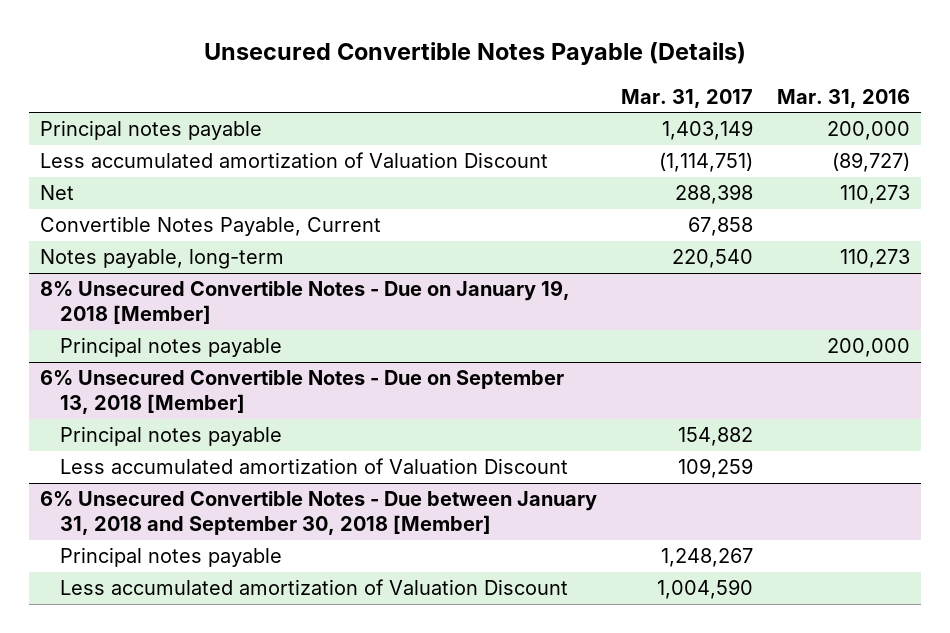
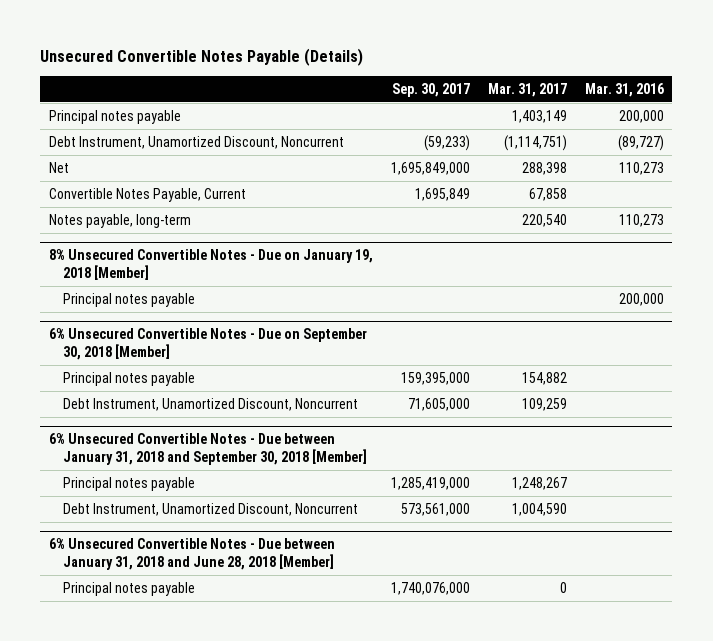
- | Mar. 31, 2017 | Mar. 31, 2016
+ | Sep. 30, 2017 | Mar. 31, 2017 | Mar. 31, 2016
- Less accumulated amortization of Valuation Discount | (1,114,751) | (89,727)
+ Debt Instrument, Unamortized Discount, Noncurrent | (59,233) | (1,114,751) | (89,727)
- 6% Unsecured Convertible Notes - Due on September 13, 2018 [Member]
+ 6% Unsecured Convertible Notes - Due on September 30, 2018 [Member]
- Less accumulated amortization of Valuation Discount | 109,259 |
+ Debt Instrument, Unamortized Discount, Noncurrent | 71,605,000 | 109,259 |
@ 6% Unsecured Convertible Notes - Due between January 31, 2018 and September 30, 2018 [Member]
- Less accumulated amortization of Valuation Discount | 1,004,590 |
+ Debt Instrument, Unamortized Discount, Noncurrent | 573,561,000 | 1,004,590 |
+ 6% Unsecured Convertible Notes - Due between January 31, 2018 and June 28, 2018 [Member]
+ Principal notes payable | 1,740,076,000 | 0 |

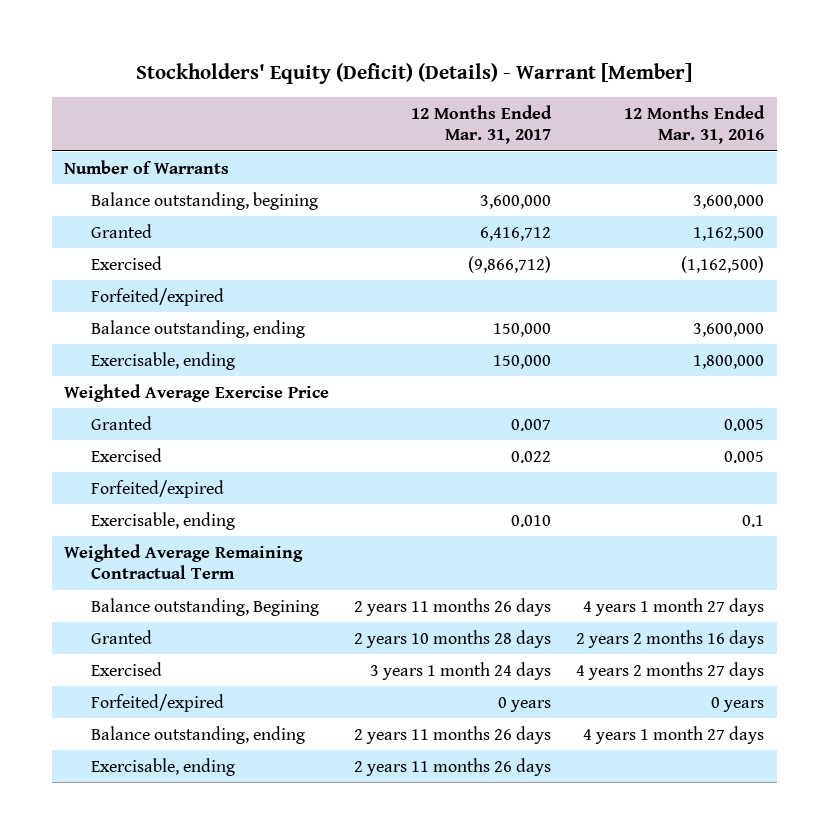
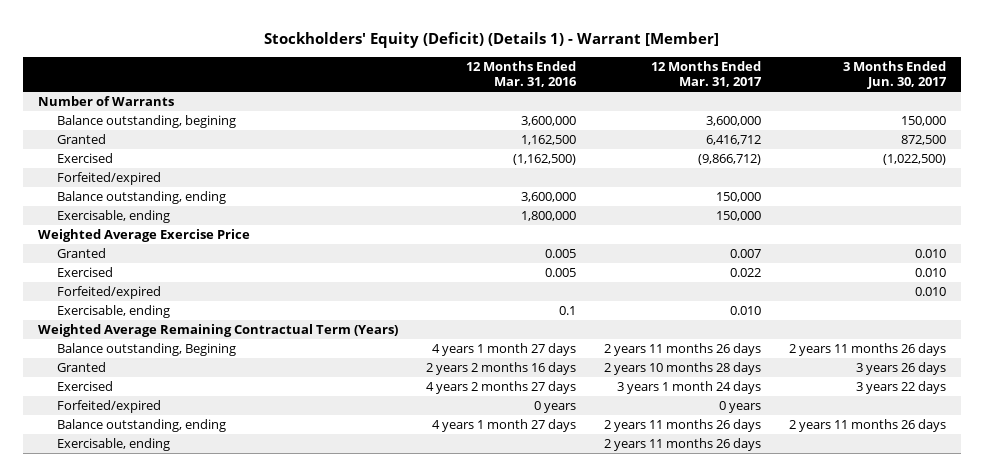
- Stockholders' Equity (Deficit) (Details) - Warrant [Member]
+ Stockholders' Equity (Deficit) (Details 1) - Warrant [Member]
- | 12 Months Ended Mar. 31, 2017 | 12 Months Ended Mar. 31, 2016
+ | 12 Months Ended Mar. 31, 2016 | 12 Months Ended Mar. 31, 2017 | 3 Months Ended Jun. 30, 2017
- Weighted Average Remaining Contractual Term
+ Weighted Average Remaining Contractual Term (Years)

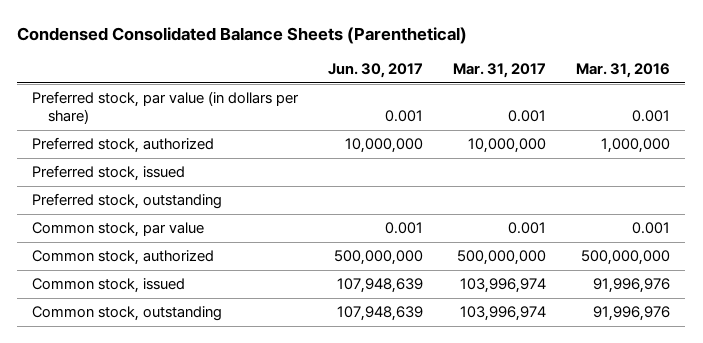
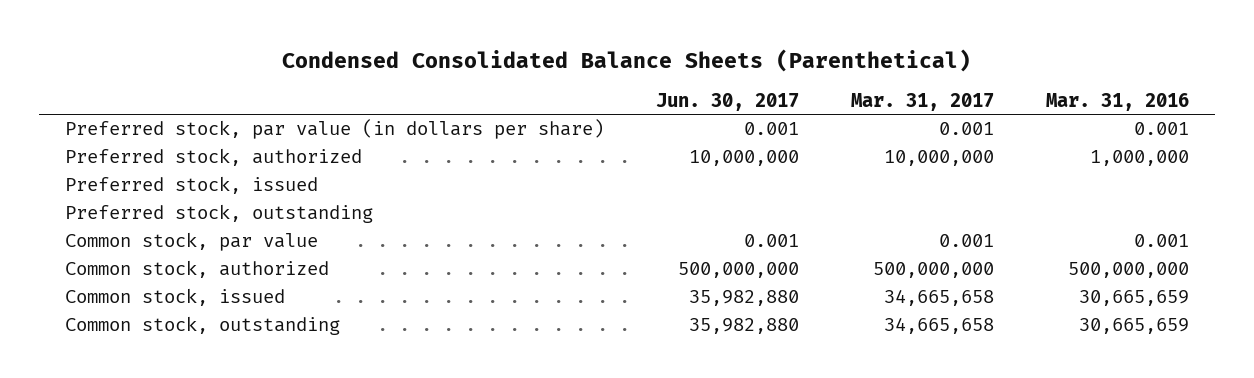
- Common stock, issued | 107,948,639 | 103,996,974 | 91,996,976
- Common stock, outstanding | 107,948,639 | 103,996,974 | 91,996,976
+ Common stock, issued | 35,982,880 | 34,665,658 | 30,665,659
+ Common stock, outstanding | 35,982,880 | 34,665,658 | 30,665,659

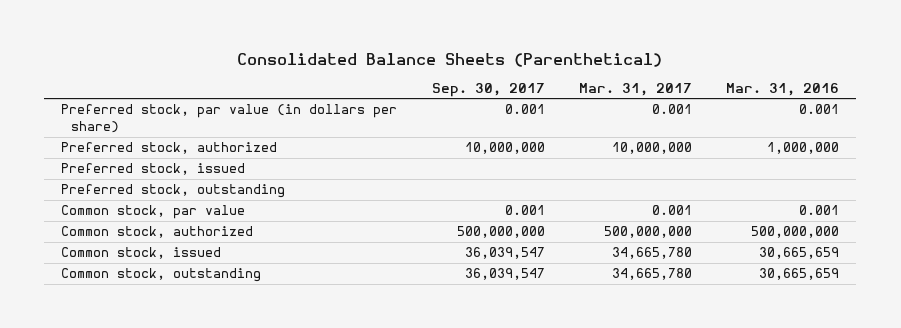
- Condensed Consolidated Balance Sheets (Parenthetical)
+ Consolidated Balance Sheets (Parenthetical)
- | Jun. 30, 2017 | Mar. 31, 2017 | Mar. 31, 2016
+ | Sep. 30, 2017 | Mar. 31, 2017 | Mar. 31, 2016
- Common stock, issued | 35,982,880 | 34,665,658 | 30,665,659
- Common stock, outstanding | 35,982,880 | 34,665,658 | 30,665,659
+ Common stock, issued | 36,039,547 | 34,665,780 | 30,665,659
+ Common stock, outstanding | 36,039,547 | 34,665,780 | 30,665,659

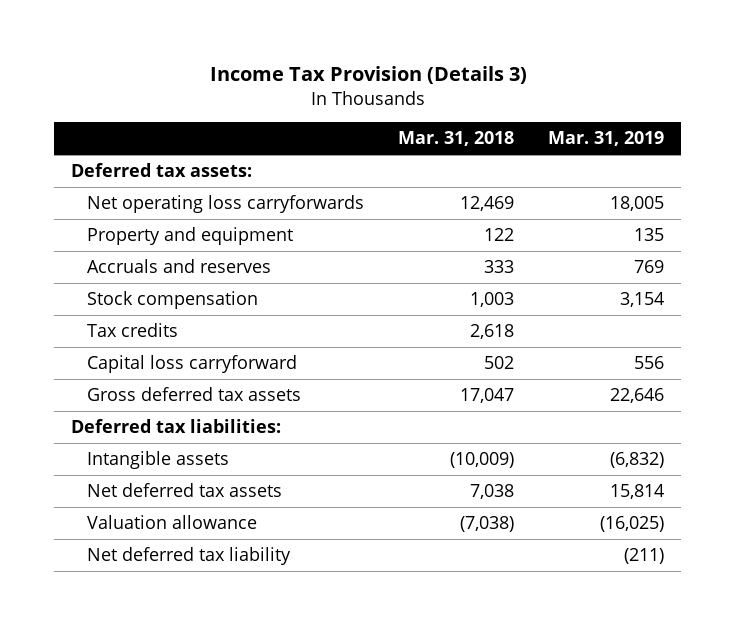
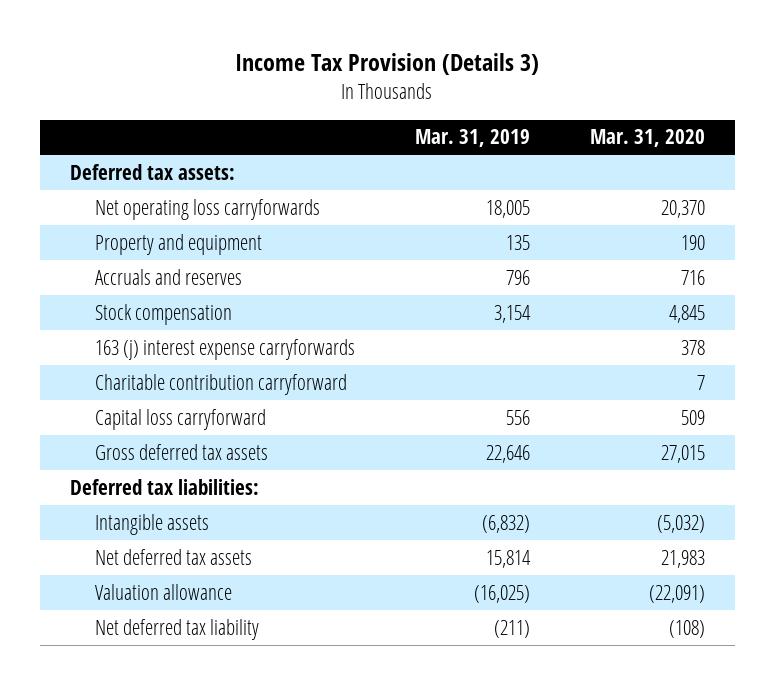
- | Mar. 31, 2018 | Mar. 31, 2019
+ | Mar. 31, 2019 | Mar. 31, 2020
- Accruals and reserves | 333 | 769
+ Accruals and reserves | 796 | 716
- Tax credits | 2,618 |
+ 163 (j) interest expense carryforwards | | 378
+ Charitable contribution carryforward | | 7

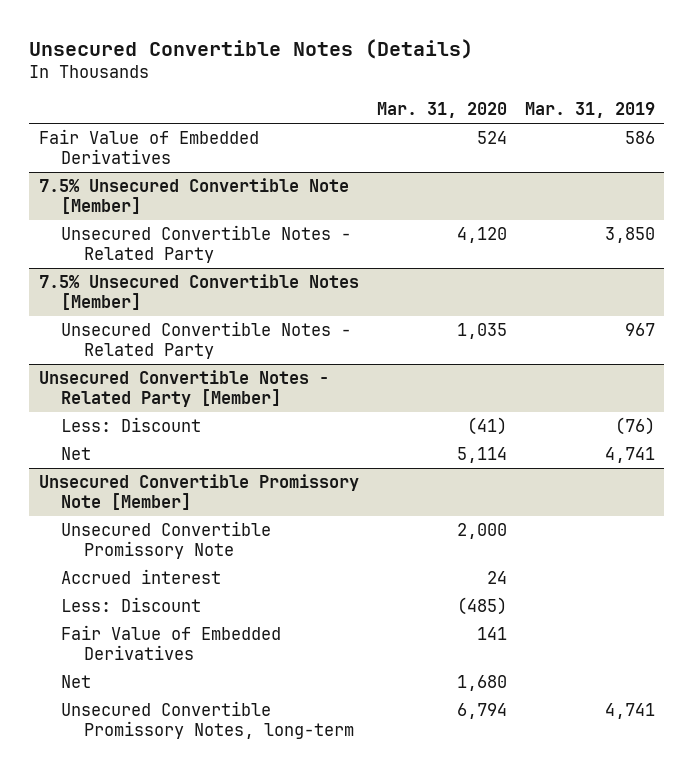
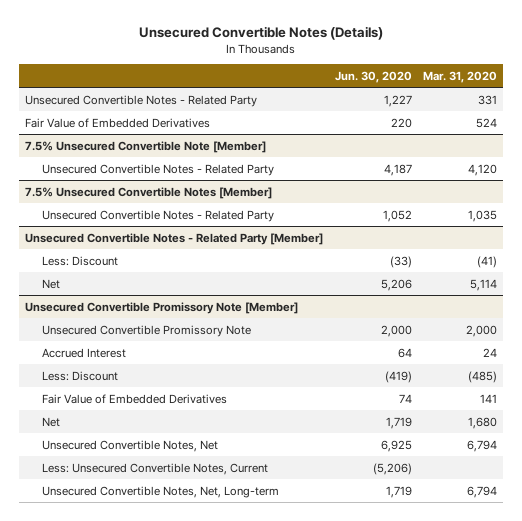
- | Mar. 31, 2020 | Mar. 31, 2019
+ | Jun. 30, 2020 | Mar. 31, 2020
+ Unsecured Convertible Notes - Related Party | 1,227 | 331
@ Unsecured Convertible Promissory Note [Member]
- Accrued interest | 24 |
+ Accrued Interest | 64 | 24
- Unsecured Convertible Promissory Notes, long-term | 6,794 | 4,741
+ Unsecured Convertible Notes, Net | 6,925 | 6,794
+ Less: Unsecured Convertible Notes, Current | (5,206) |
+ Unsecured Convertible Notes, Net, Long-term | 1,719 | 6,794

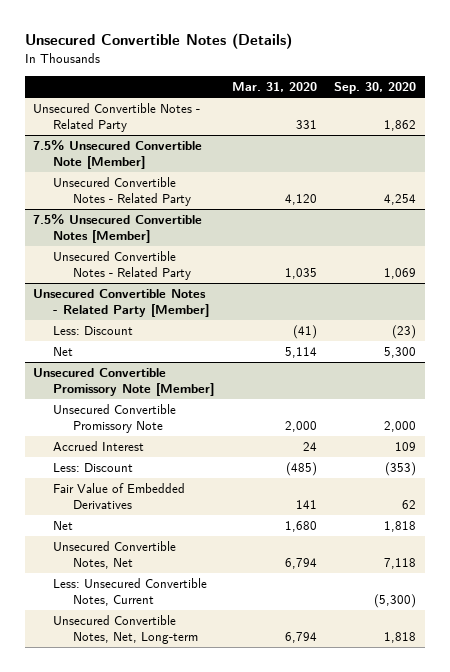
- | Jun. 30, 2020 | Mar. 31, 2020
+ | Mar. 31, 2020 | Sep. 30, 2020
- Fair Value of Embedded Derivatives | 220 | 524

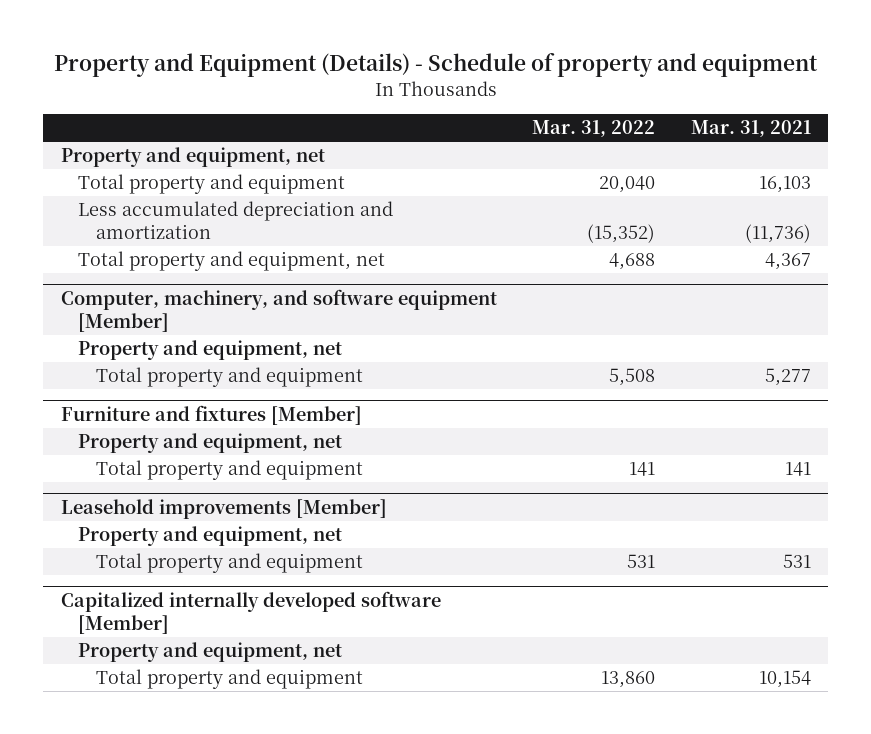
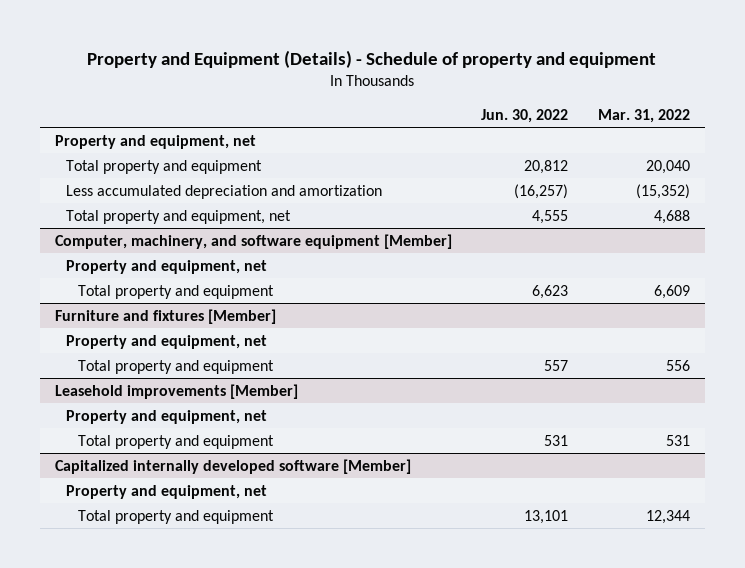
- | Mar. 31, 2022 | Mar. 31, 2021
+ | Jun. 30, 2022 | Mar. 31, 2022
@ Computer, machinery, and software equipment [Member]
- Total property and equipment | 5,508 | 5,277
+ Total property and equipment | 6,623 | 6,609
@ Furniture and fixtures [Member]
- Total property and equipment | 141 | 141
+ Total property and equipment | 557 | 556
@ Capitalized internally developed software [Member]
- Total property and equipment | 13,860 | 10,154
+ Total property and equipment | 13,101 | 12,344

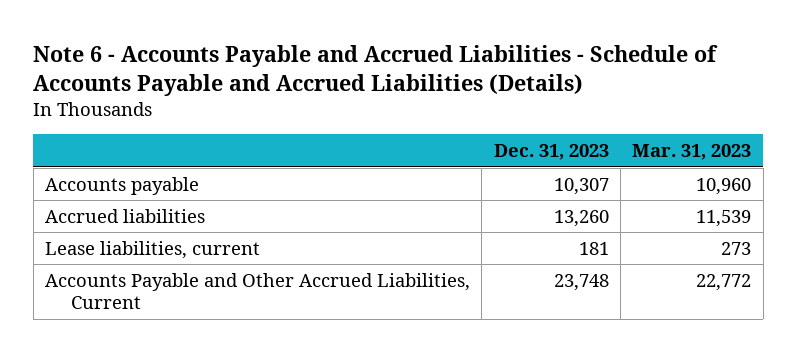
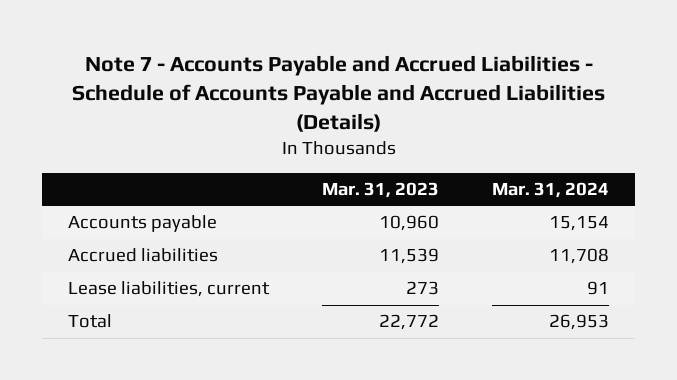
- Note 6 - Accounts Payable and Accrued Liabilities - Schedule of Accounts Payable and Accrued Liabilities (Details)
+ Note 7 - Accounts Payable and Accrued Liabilities - Schedule of Accounts Payable and Accrued Liabilities (Details)
- | Dec. 31, 2023 | Mar. 31, 2023
+ | Mar. 31, 2023 | Mar. 31, 2024
- Accounts Payable and Other Accrued Liabilities, Current | 23,748 | 22,772
+ Total | 22,772 | 26,953

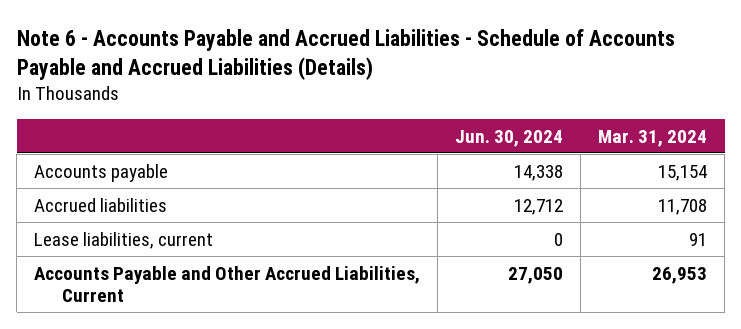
- Note 7 - Accounts Payable and Accrued Liabilities - Schedule of Accounts Payable and Accrued Liabilities (Details)
+ Note 6 - Accounts Payable and Accrued Liabilities - Schedule of Accounts Payable and Accrued Liabilities (Details)
- | Mar. 31, 2023 | Mar. 31, 2024
+ | Jun. 30, 2024 | Mar. 31, 2024
- Total | 22,772 | 26,953
+ Accounts Payable and Other Accrued Liabilities, Current | 27,050 | 26,953

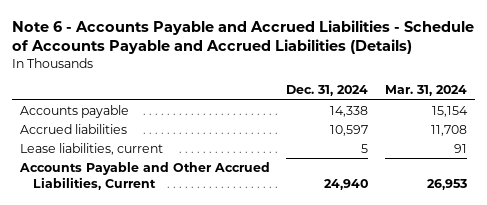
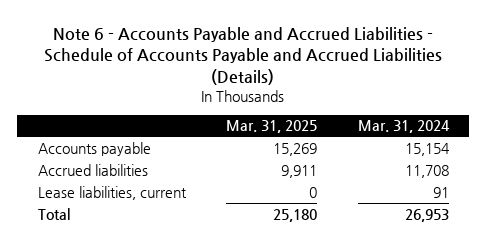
- | Dec. 31, 2024 | Mar. 31, 2024
+ | Mar. 31, 2025 | Mar. 31, 2024
- Accounts Payable and Other Accrued Liabilities, Current | 24,940 | 26,953
+ Total | 25,180 | 26,953

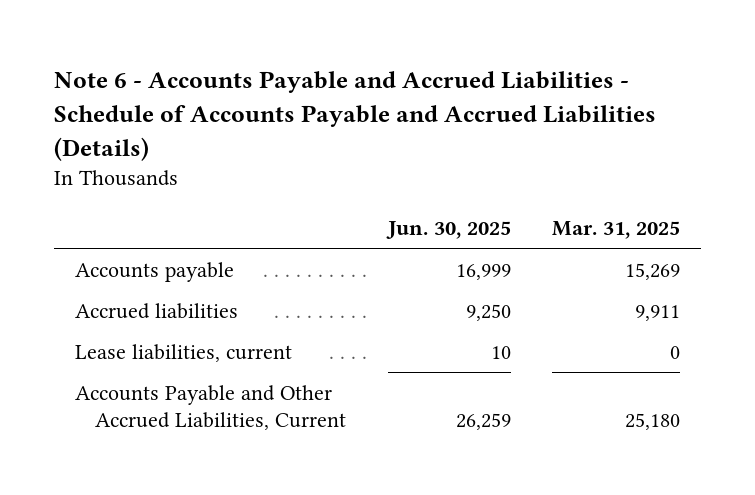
- | Mar. 31, 2025 | Mar. 31, 2024
+ | Jun. 30, 2025 | Mar. 31, 2025
- Total | 25,180 | 26,953
+ Accounts Payable and Other Accrued Liabilities, Current | 26,259 | 25,180

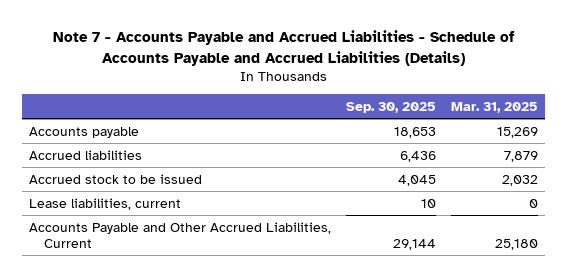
- Note 6 - Accounts Payable and Accrued Liabilities - Schedule of Accounts Payable and Accrued Liabilities (Details)
+ Note 7 - Accounts Payable and Accrued Liabilities - Schedule of Accounts Payable and Accrued Liabilities (Details)
- | Jun. 30, 2025 | Mar. 31, 2025
+ | Sep. 30, 2025 | Mar. 31, 2025
- Accrued liabilities | 9,250 | 9,911
+ Accrued liabilities | 6,436 | 7,879
+ Accrued stock to be issued | 4,045 | 2,032

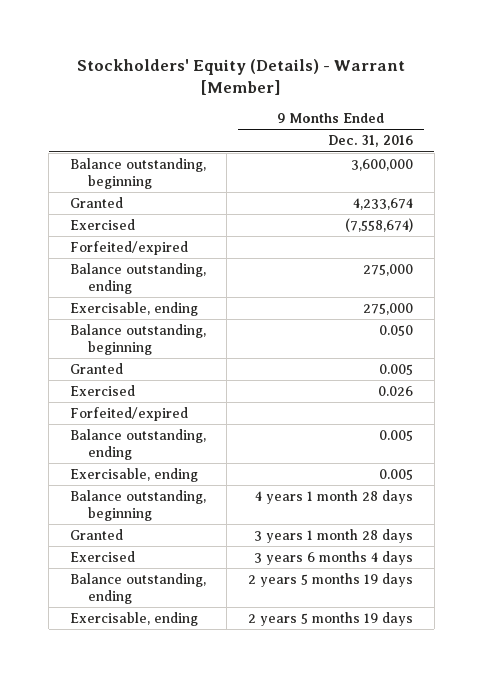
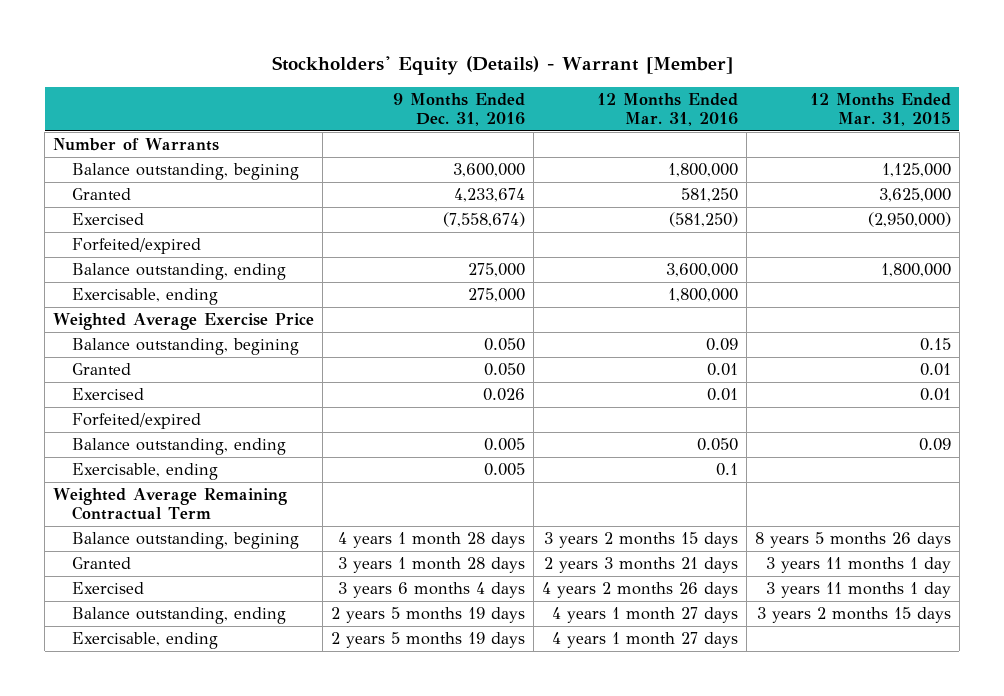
- | 9 Months Ended Dec. 31, 2016
+ | 9 Months Ended Dec. 31, 2016 | 12 Months Ended Mar. 31, 2016 | 12 Months Ended Mar. 31, 2015
- Balance outstanding, beginning | 3,600,000
+ Number of Warrants
+ Balance outstanding, begining | 3,600,000 | 1,800,000 | 1,125,000
- Balance outstanding, beginning | 0.050
- Granted | 0.005
+ Weighted Average Exercise Price
+ Balance outstanding, begining | 0.050 | 0.09 | 0.15
+ Granted | 0.050 | 0.01 | 0.01
- Balance outstanding, beginning | 4 years 1 month 28 days
+ Weighted Average Remaining Contractual Term
+ Balance outstanding, begining | 4 years 1 month 28 days | 3 years 2 months 15 days | 8 years 5 months 26 days

